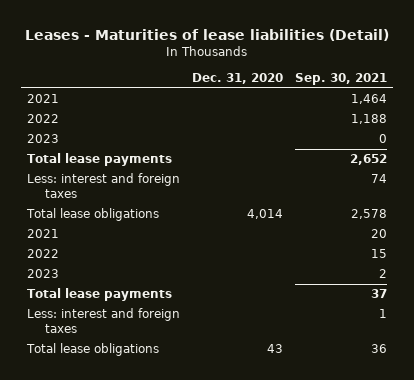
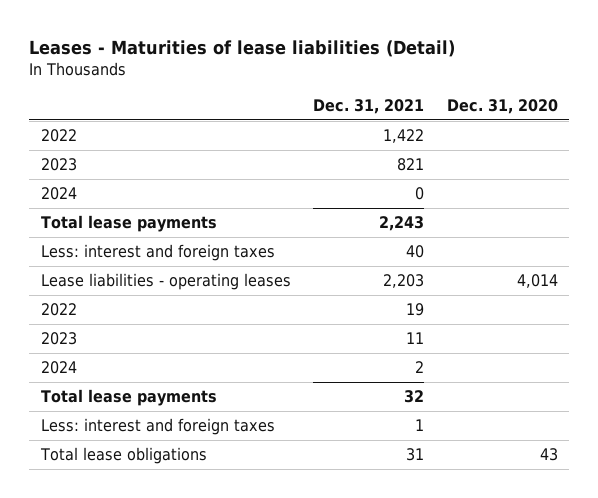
- | Dec. 31, 2020 | Sep. 30, 2021
+ | Dec. 31, 2021 | Dec. 31, 2020
- 2021 | | 1,464
+ 2024 | 0 |
- Total lease obligations | 4,014 | 2,578
- 2021 | | 20
+ Lease liabilities - operating leases | 2,203 | 4,014
+ 2024 | 2 |

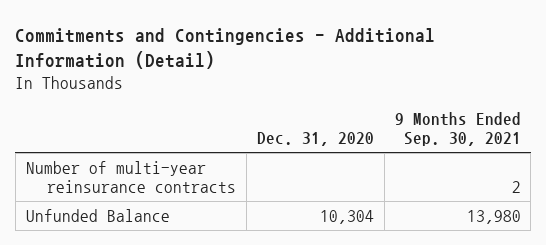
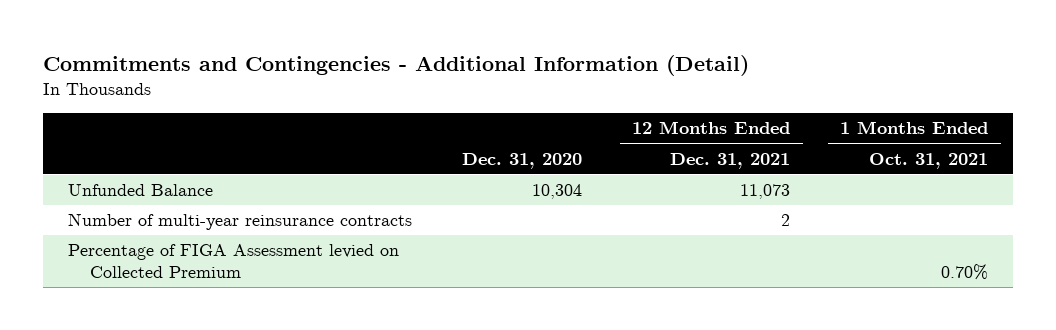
- | Dec. 31, 2020 | 9 Months Ended Sep. 30, 2021
+ | Dec. 31, 2020 | 12 Months Ended Dec. 31, 2021 | 1 Months Ended Oct. 31, 2021
moved down: Number of multi-year reinsurance contracts | | 2 |
+ Percentage of FIGA Assessment levied on Collected Premium | | | 0.70%

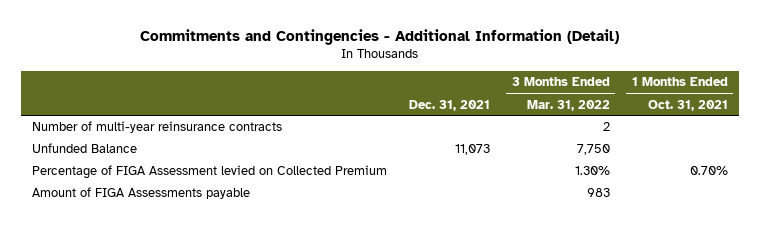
- | Dec. 31, 2020 | 12 Months Ended Dec. 31, 2021 | 1 Months Ended Oct. 31, 2021
+ | Dec. 31, 2021 | 3 Months Ended Mar. 31, 2022 | 1 Months Ended Oct. 31, 2021
moved down: Unfunded Balance | 11,073 | 7,750 |
+ Amount of FIGA Assessments payable | | 983 |

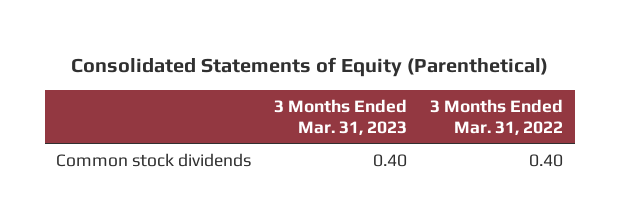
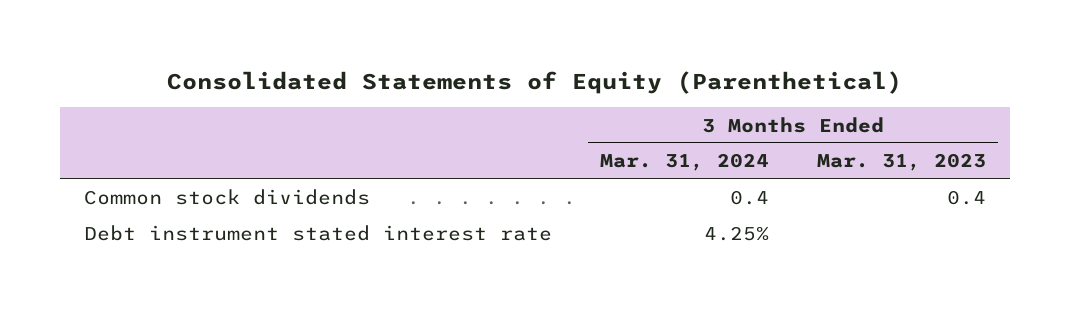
- | 3 Months Ended Mar. 31, 2023 | 3 Months Ended Mar. 31, 2022
+ | 3 Months Ended Mar. 31, 2024 | 3 Months Ended Mar. 31, 2023
- Common stock dividends | 0.40 | 0.40
+ Common stock dividends | 0.4 | 0.4
+ Debt instrument stated interest rate | 4.25% |

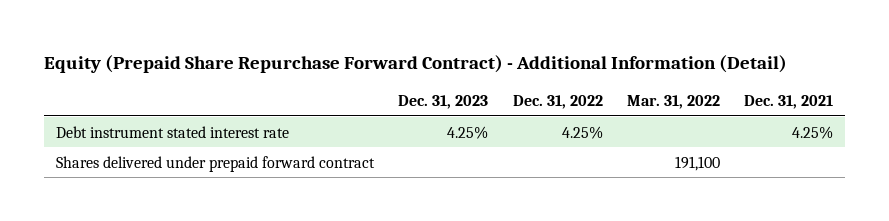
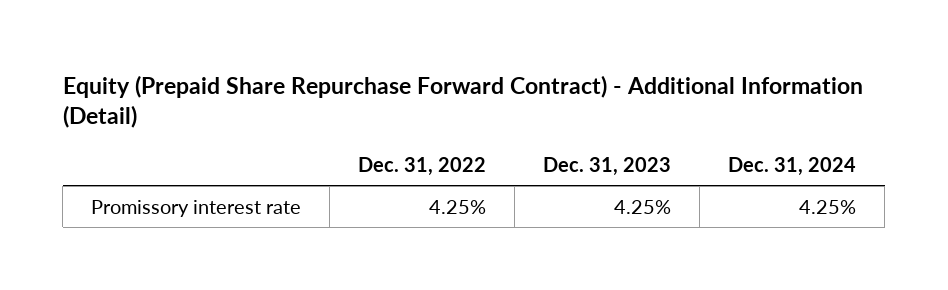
- | Dec. 31, 2023 | Dec. 31, 2022 | Mar. 31, 2022 | Dec. 31, 2021
+ | Dec. 31, 2022 | Dec. 31, 2023 | Dec. 31, 2024
- Debt instrument stated interest rate | 4.25% | 4.25% | | 4.25%
- Shares delivered under prepaid forward contract | | | 191,100 |
+ Promissory interest rate | 4.25% | 4.25% | 4.25%

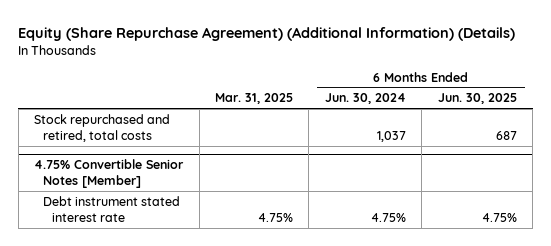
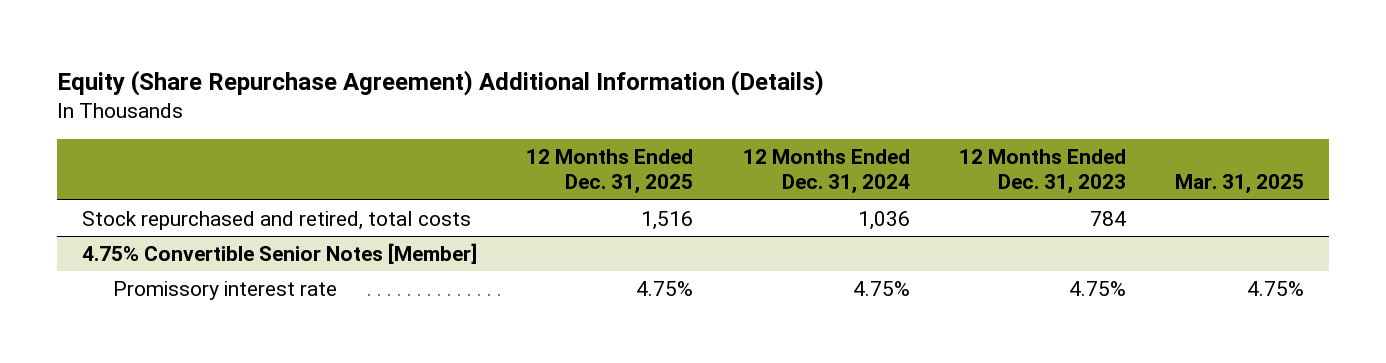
- Equity (Share Repurchase Agreement) (Additional Information) (Details)
+ Equity (Share Repurchase Agreement) Additional Information (Details)
- | Mar. 31, 2025 | 6 Months Ended Jun. 30, 2024 | 6 Months Ended Jun. 30, 2025
+ | 12 Months Ended Dec. 31, 2025 | 12 Months Ended Dec. 31, 2024 | 12 Months Ended Dec. 31, 2023 | Mar. 31, 2025
@ 4.75% Convertible Senior Notes [Member]
- Debt instrument stated interest rate | 4.75% | 4.75% | 4.75%
+ Promissory interest rate | 4.75% | 4.75% | 4.75% | 4.75%

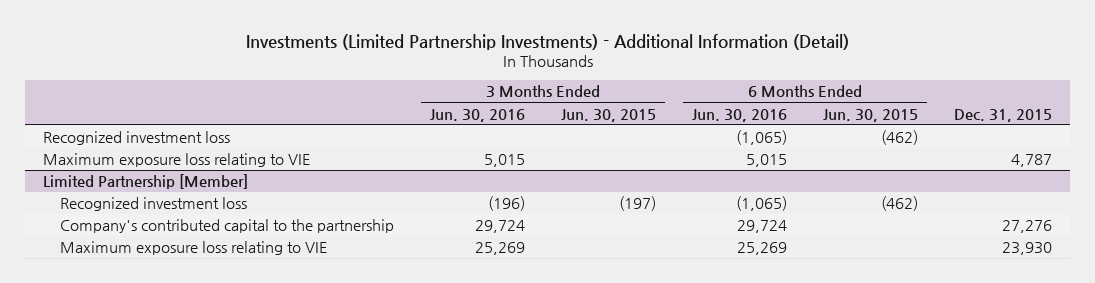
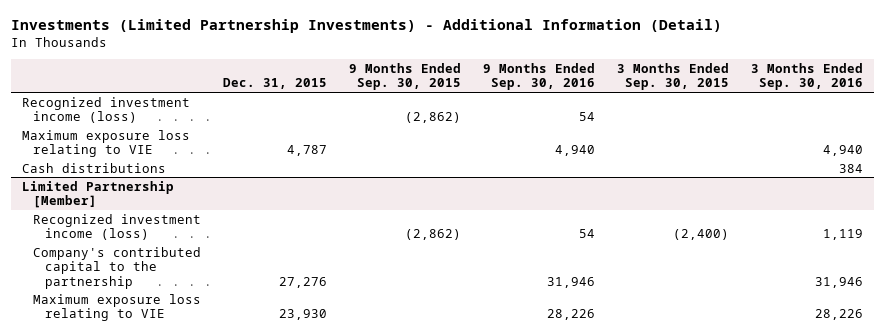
- | 3 Months Ended Jun. 30, 2016 | 3 Months Ended Jun. 30, 2015 | 6 Months Ended Jun. 30, 2016 | 6 Months Ended Jun. 30, 2015 | Dec. 31, 2015
+ | Dec. 31, 2015 | 9 Months Ended Sep. 30, 2015 | 9 Months Ended Sep. 30, 2016 | 3 Months Ended Sep. 30, 2015 | 3 Months Ended Sep. 30, 2016
- Recognized investment loss | | | (1,065) | (462) |
+ Recognized investment income (loss) | | (2,862) | 54 | |
+ Cash distributions | | | | | 384
@ Limited Partnership [Member]
- Recognized investment loss | (196) | (197) | (1,065) | (462) |
+ Recognized investment income (loss) | | (2,862) | 54 | (2,400) | 1,119

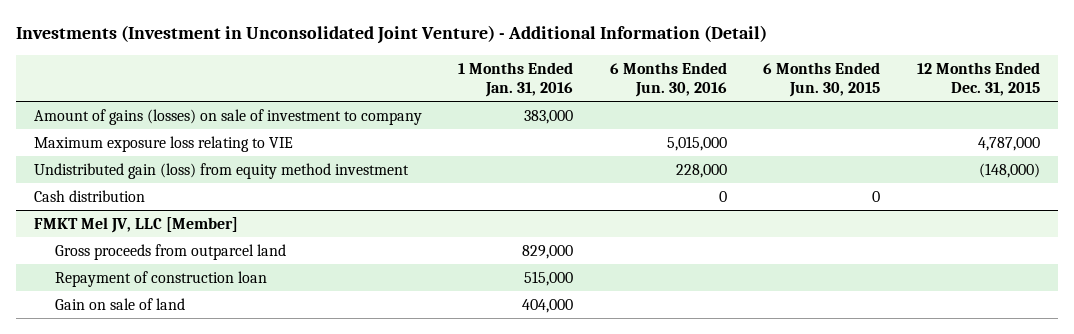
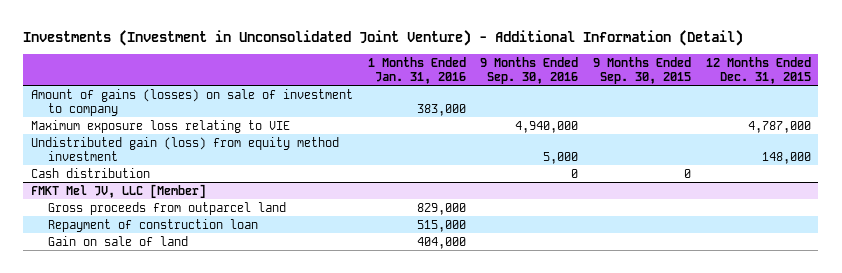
- | 1 Months Ended Jan. 31, 2016 | 6 Months Ended Jun. 30, 2016 | 6 Months Ended Jun. 30, 2015 | 12 Months Ended Dec. 31, 2015
+ | 1 Months Ended Jan. 31, 2016 | 9 Months Ended Sep. 30, 2016 | 9 Months Ended Sep. 30, 2015 | 12 Months Ended Dec. 31, 2015
- Undistributed gain (loss) from equity method investment | | 228,000 | | (148,000)
+ Undistributed gain (loss) from equity method investment | | 5,000 | | 148,000

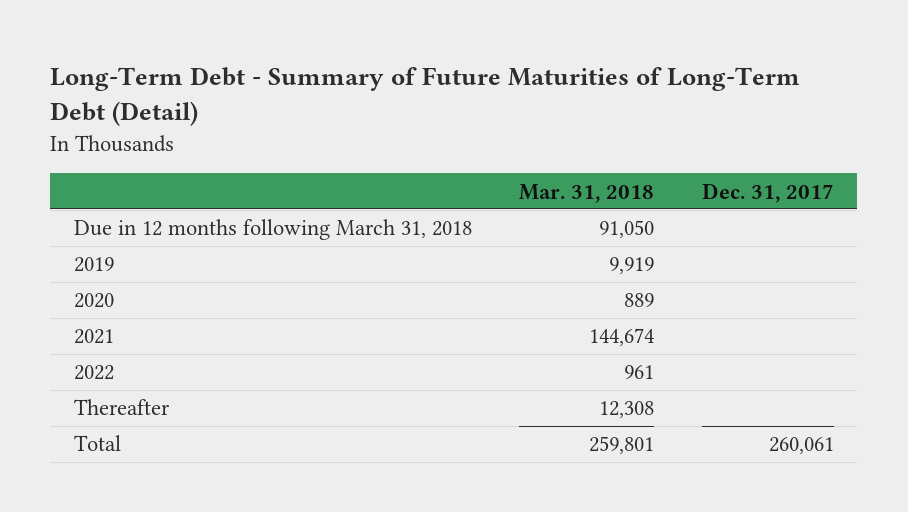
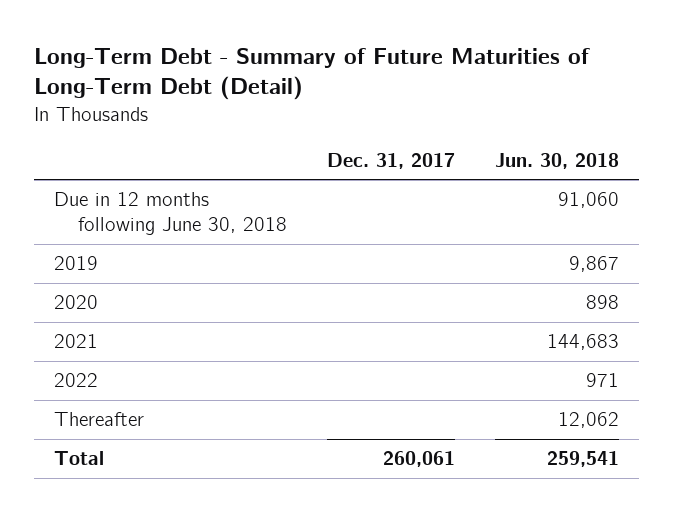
- | Mar. 31, 2018 | Dec. 31, 2017
+ | Dec. 31, 2017 | Jun. 30, 2018
- Due in 12 months following March 31, 2018 | 91,050 |
+ Due in 12 months following June 30, 2018 | | 91,060

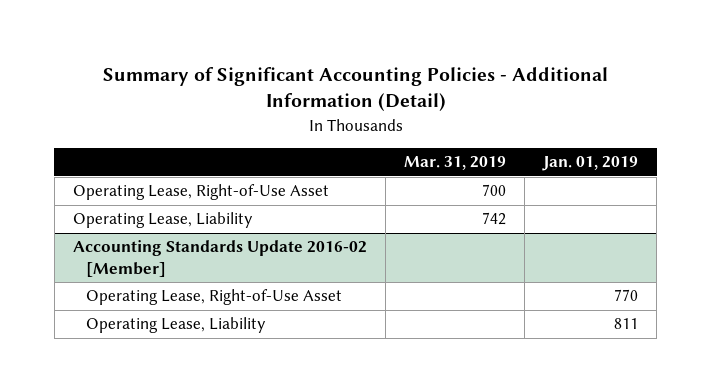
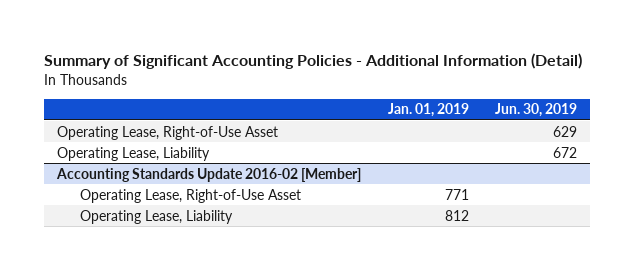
- | Mar. 31, 2019 | Jan. 01, 2019
+ | Jan. 01, 2019 | Jun. 30, 2019
@ Accounting Standards Update 2016-02 [Member]
- Operating Lease, Right-of-Use Asset | | 770
- Operating Lease, Liability | | 811
+ Operating Lease, Right-of-Use Asset | 771 |
+ Operating Lease, Liability | 812 |

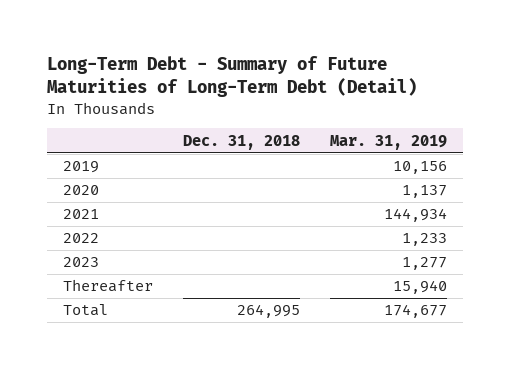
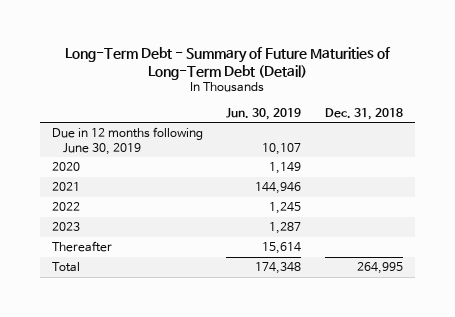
- | Dec. 31, 2018 | Mar. 31, 2019
+ | Jun. 30, 2019 | Dec. 31, 2018
- 2019 | | 10,156
+ Due in 12 months following June 30, 2019 | 10,107 |

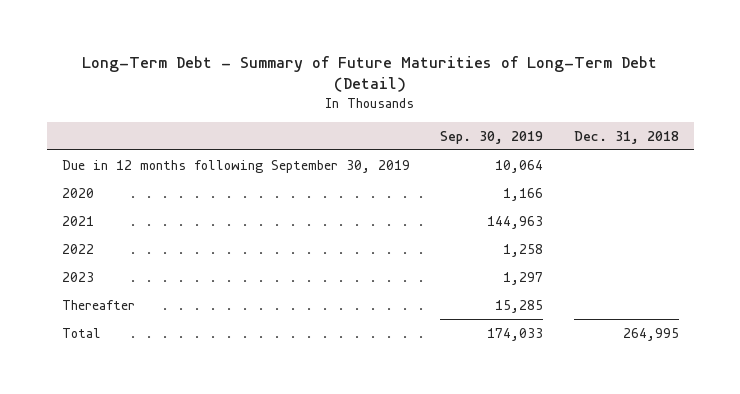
- | Jun. 30, 2019 | Dec. 31, 2018
+ | Sep. 30, 2019 | Dec. 31, 2018
- Due in 12 months following June 30, 2019 | 10,107 |
+ Due in 12 months following September 30, 2019 | 10,064 |

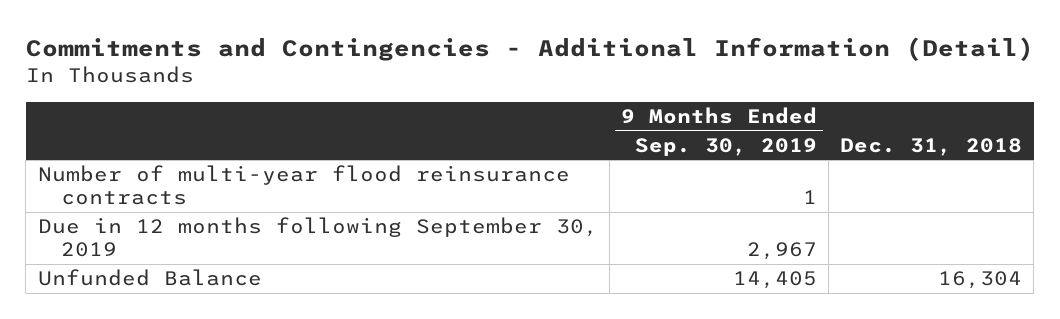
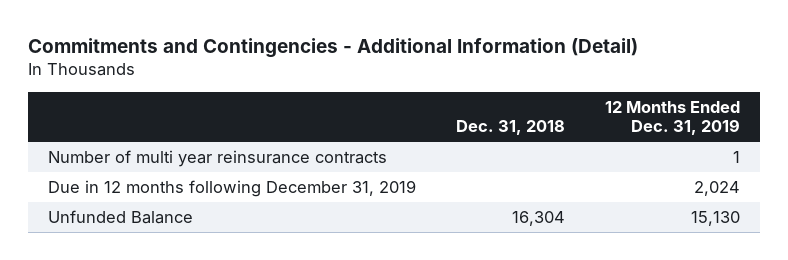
- | 9 Months Ended Sep. 30, 2019 | Dec. 31, 2018
+ | Dec. 31, 2018 | 12 Months Ended Dec. 31, 2019
- Number of multi-year flood reinsurance contracts | 1 |
- Due in 12 months following September 30, 2019 | 2,967 |
+ Number of multi year reinsurance contracts | | 1
+ Due in 12 months following December 31, 2019 | | 2,024

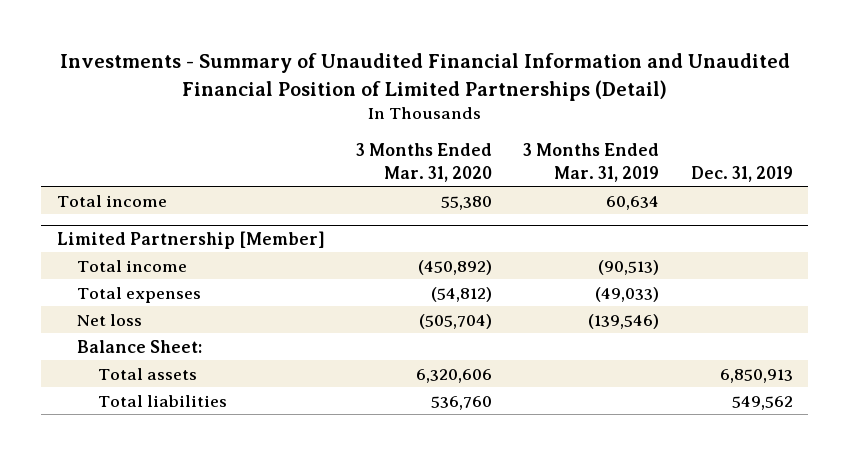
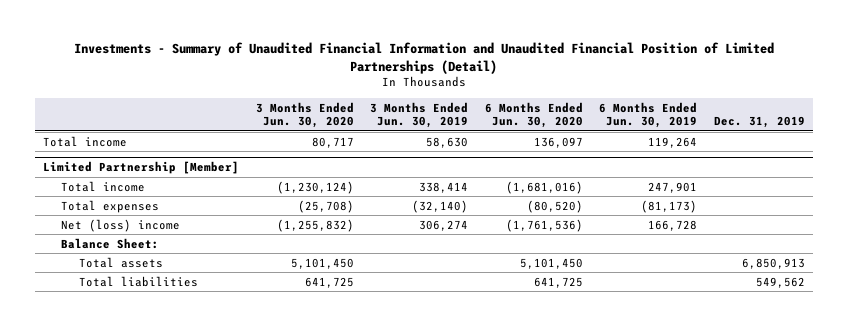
- | 3 Months Ended Mar. 31, 2020 | 3 Months Ended Mar. 31, 2019 | Dec. 31, 2019
+ | 3 Months Ended Jun. 30, 2020 | 3 Months Ended Jun. 30, 2019 | 6 Months Ended Jun. 30, 2020 | 6 Months Ended Jun. 30, 2019 | Dec. 31, 2019
@ Limited Partnership [Member]
- Net loss | (505,704) | (139,546) |
+ Net (loss) income | (1,255,832) | 306,274 | (1,761,536) | 166,728 |

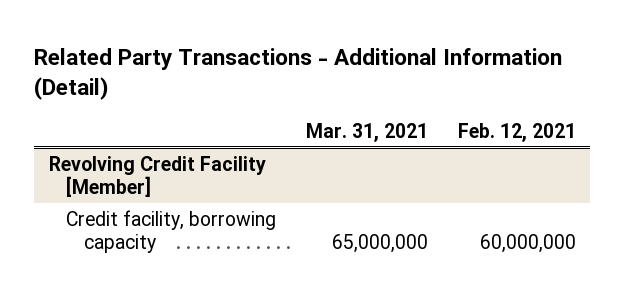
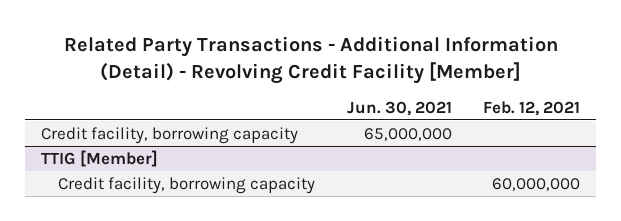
- Related Party Transactions - Additional Information (Detail)
+ Related Party Transactions - Additional Information (Detail) - Revolving Credit Facility [Member]
- | Mar. 31, 2021 | Feb. 12, 2021
+ | Jun. 30, 2021 | Feb. 12, 2021
- Revolving Credit Facility [Member]
+ Credit facility, borrowing capacity | 65,000,000 |
+ TTIG [Member]

